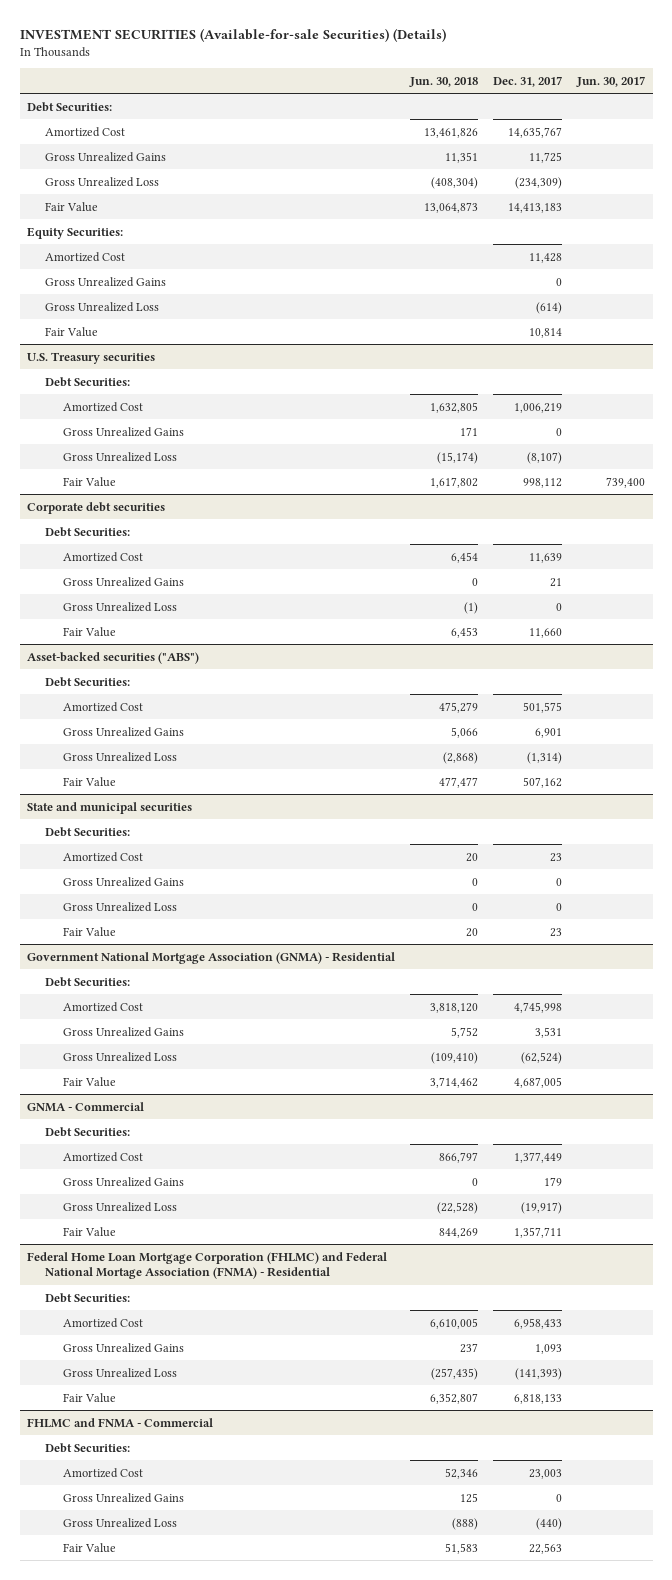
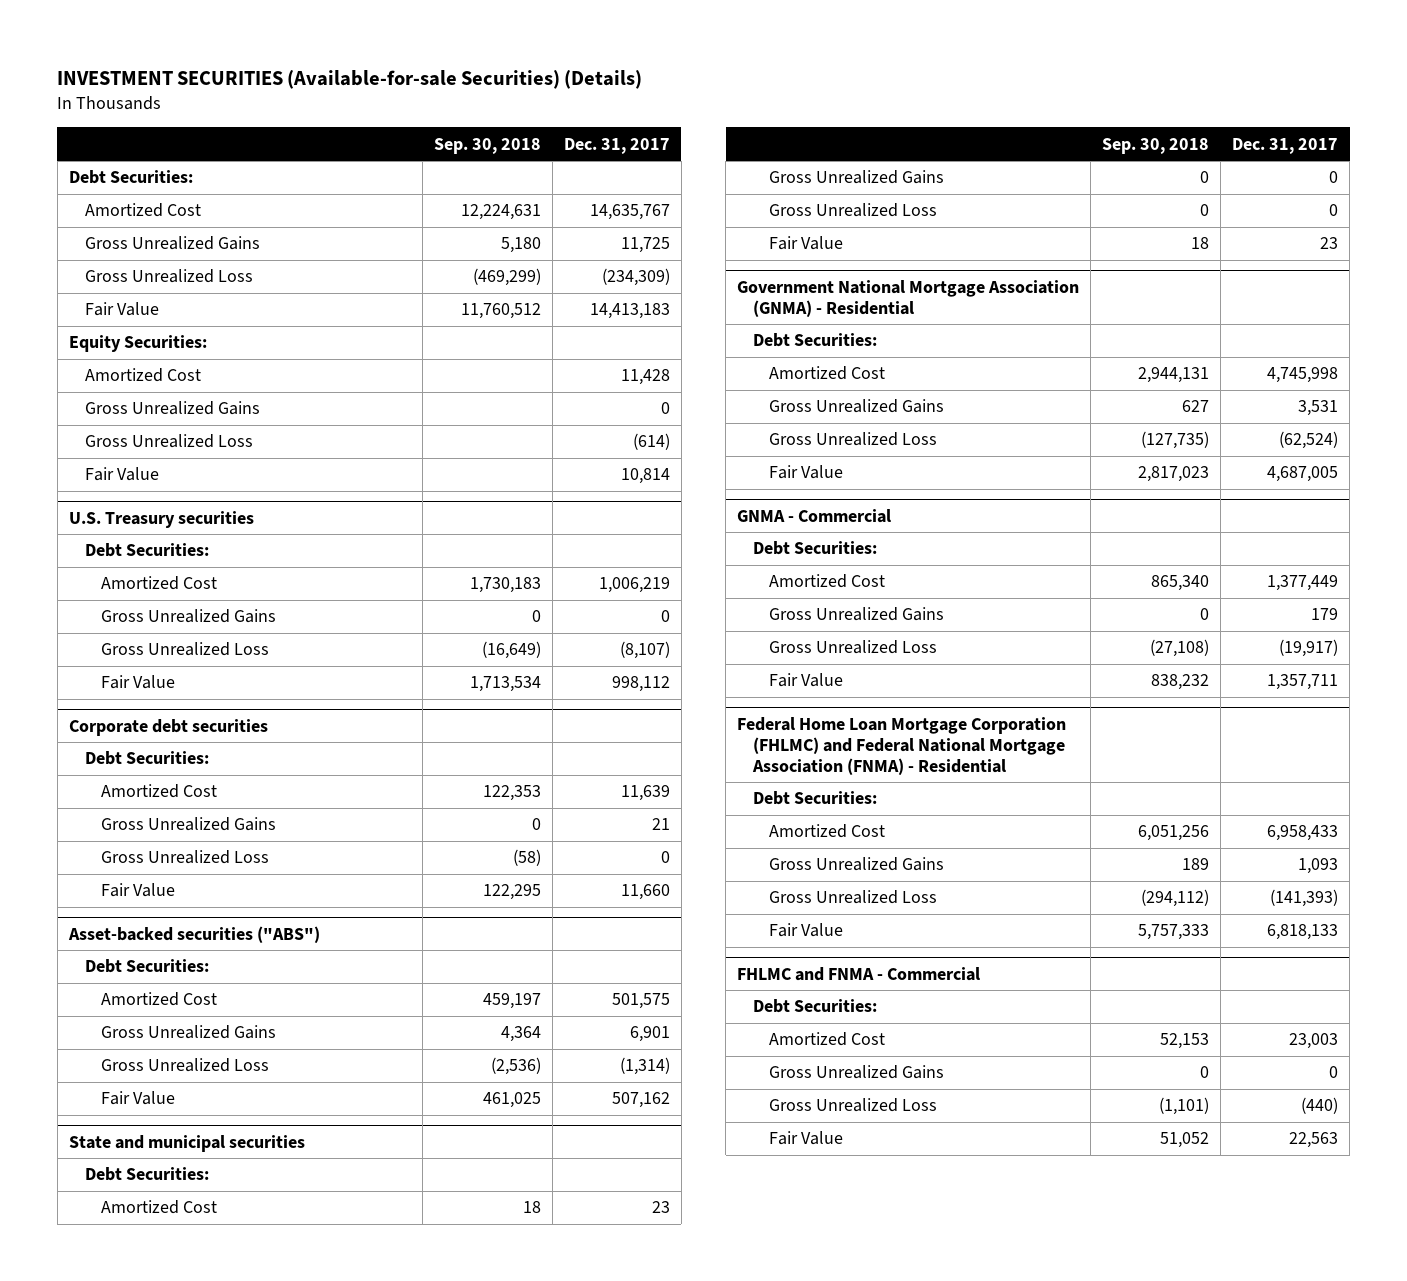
- | Jun. 30, 2018 | Dec. 31, 2017 | Jun. 30, 2017
+ | Sep. 30, 2018 | Dec. 31, 2017
- Federal Home Loan Mortgage Corporation (FHLMC) and Federal National Mortage Association (FNMA) - Residential
+ Federal Home Loan Mortgage Corporation (FHLMC) and Federal National Mortgage Association (FNMA) - Residential

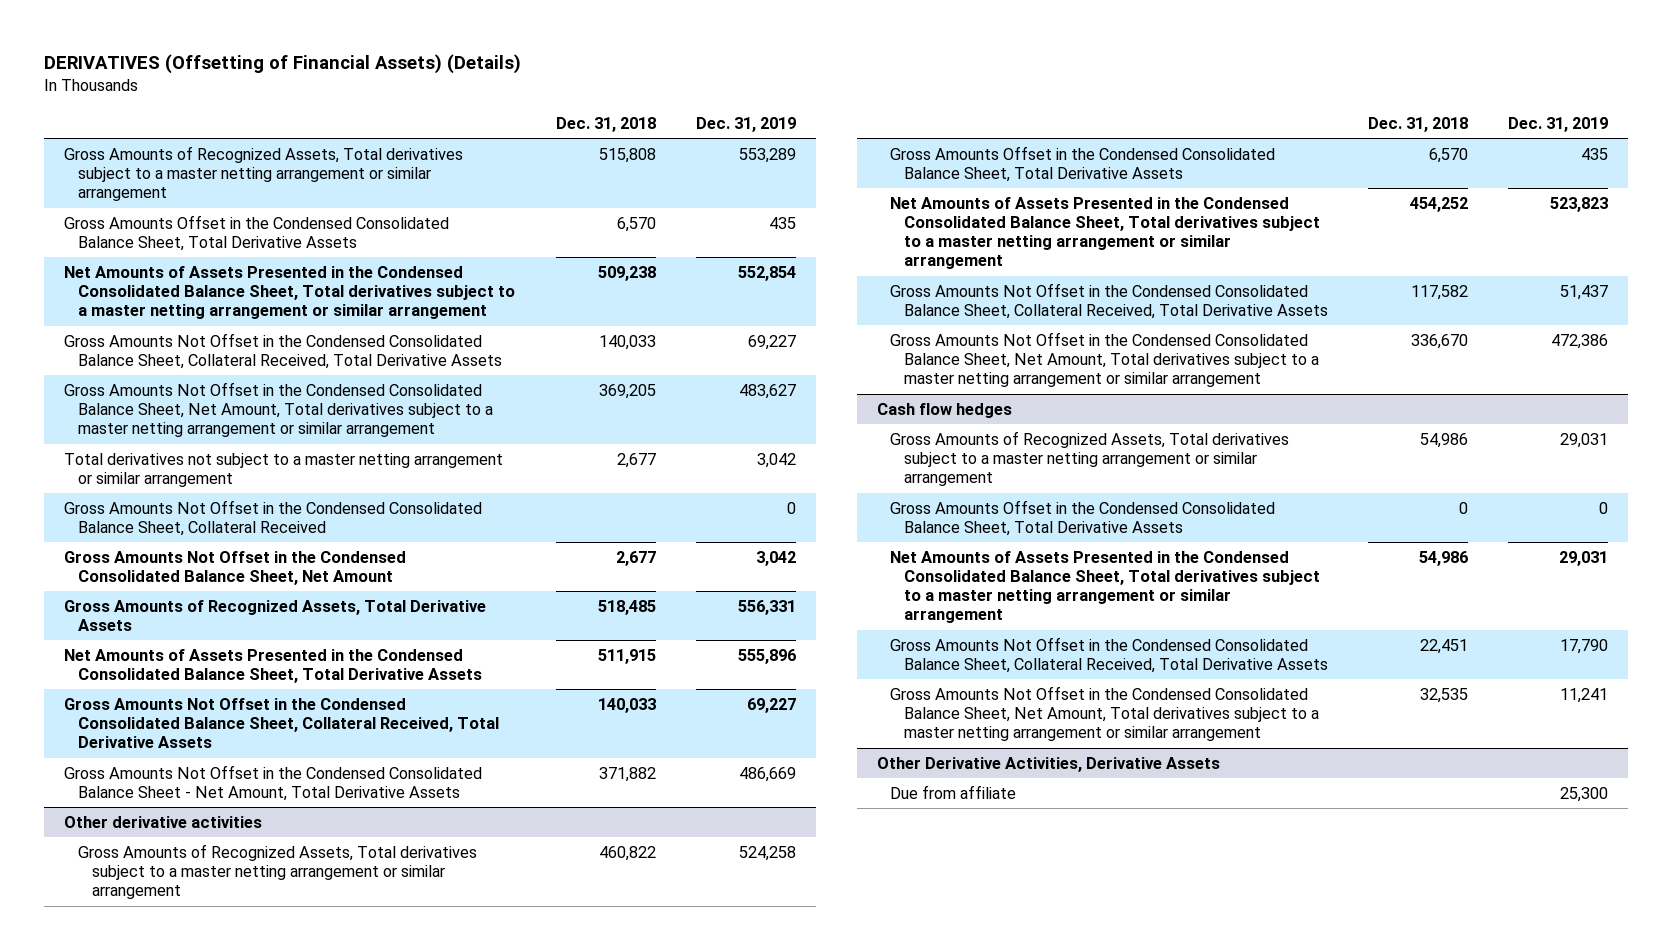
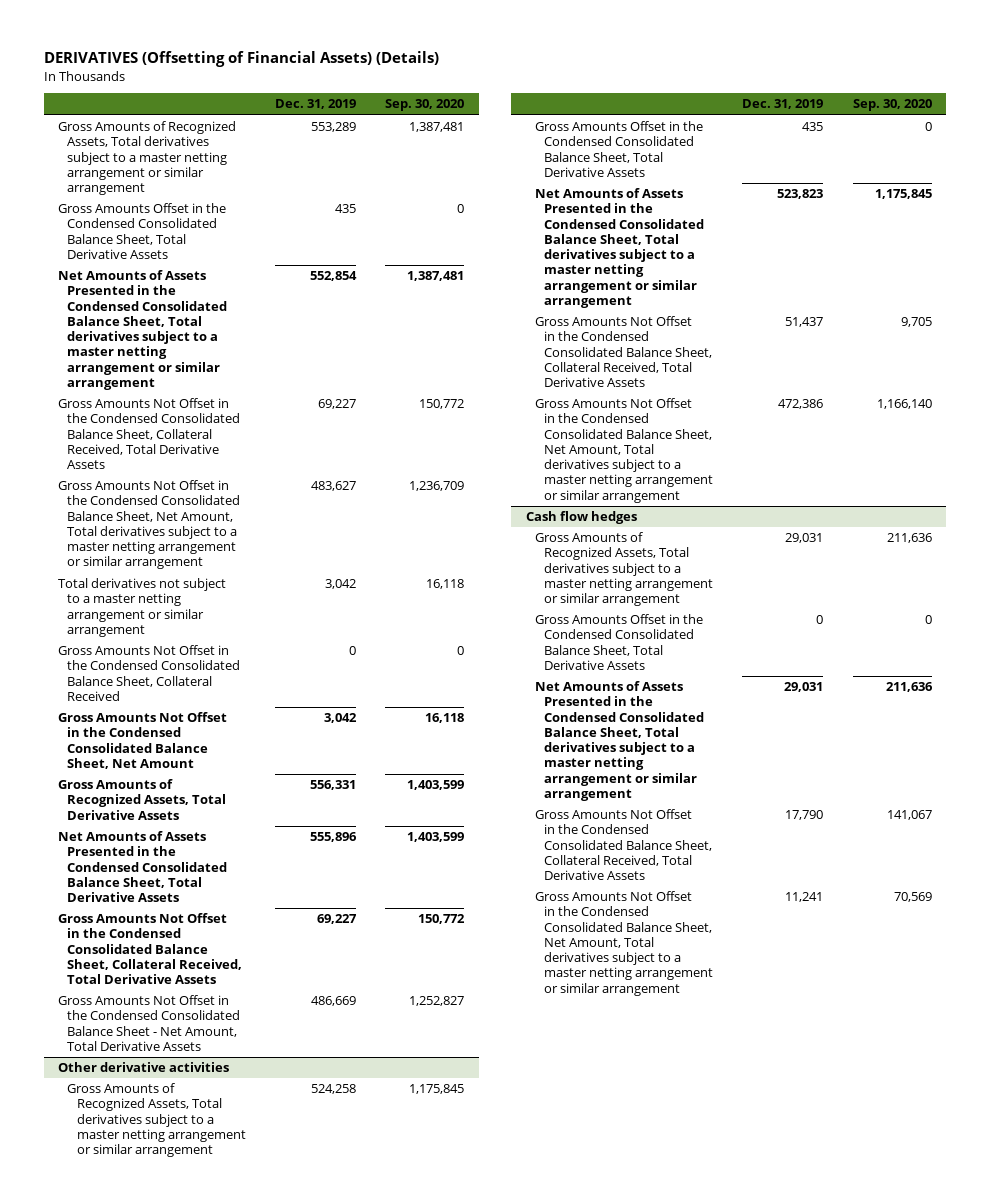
- | Dec. 31, 2018 | Dec. 31, 2019
+ | Dec. 31, 2019 | Sep. 30, 2020
- Other Derivative Activities, Derivative Assets
- Due from affiliate | | 25,300

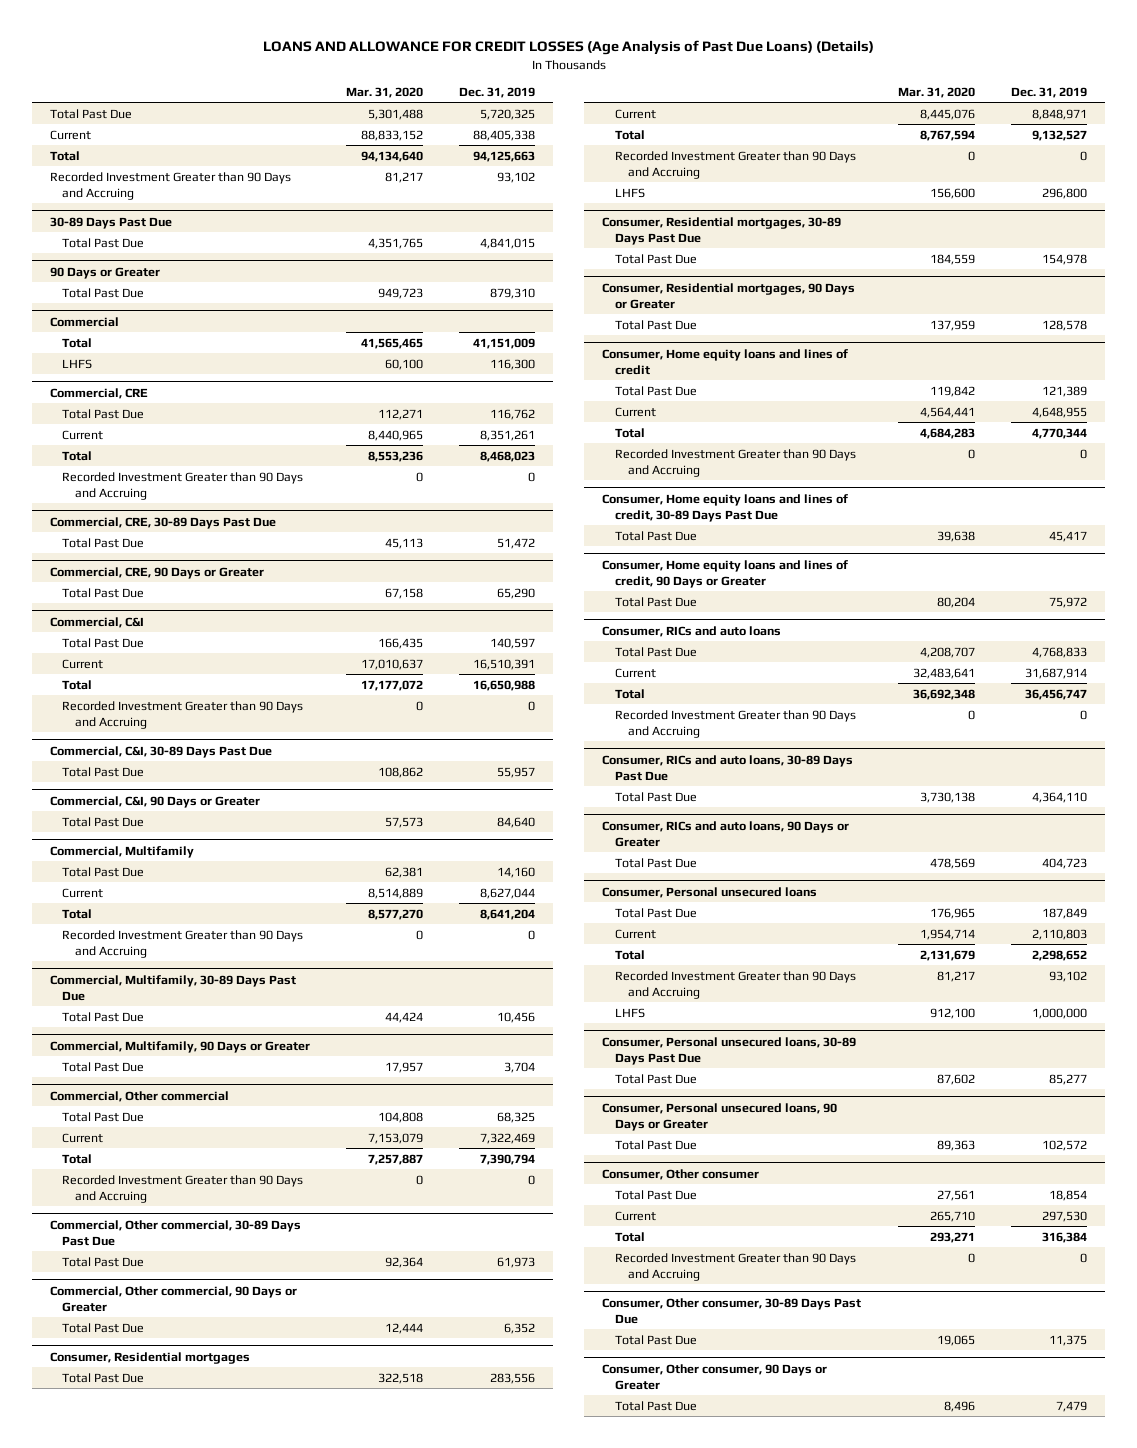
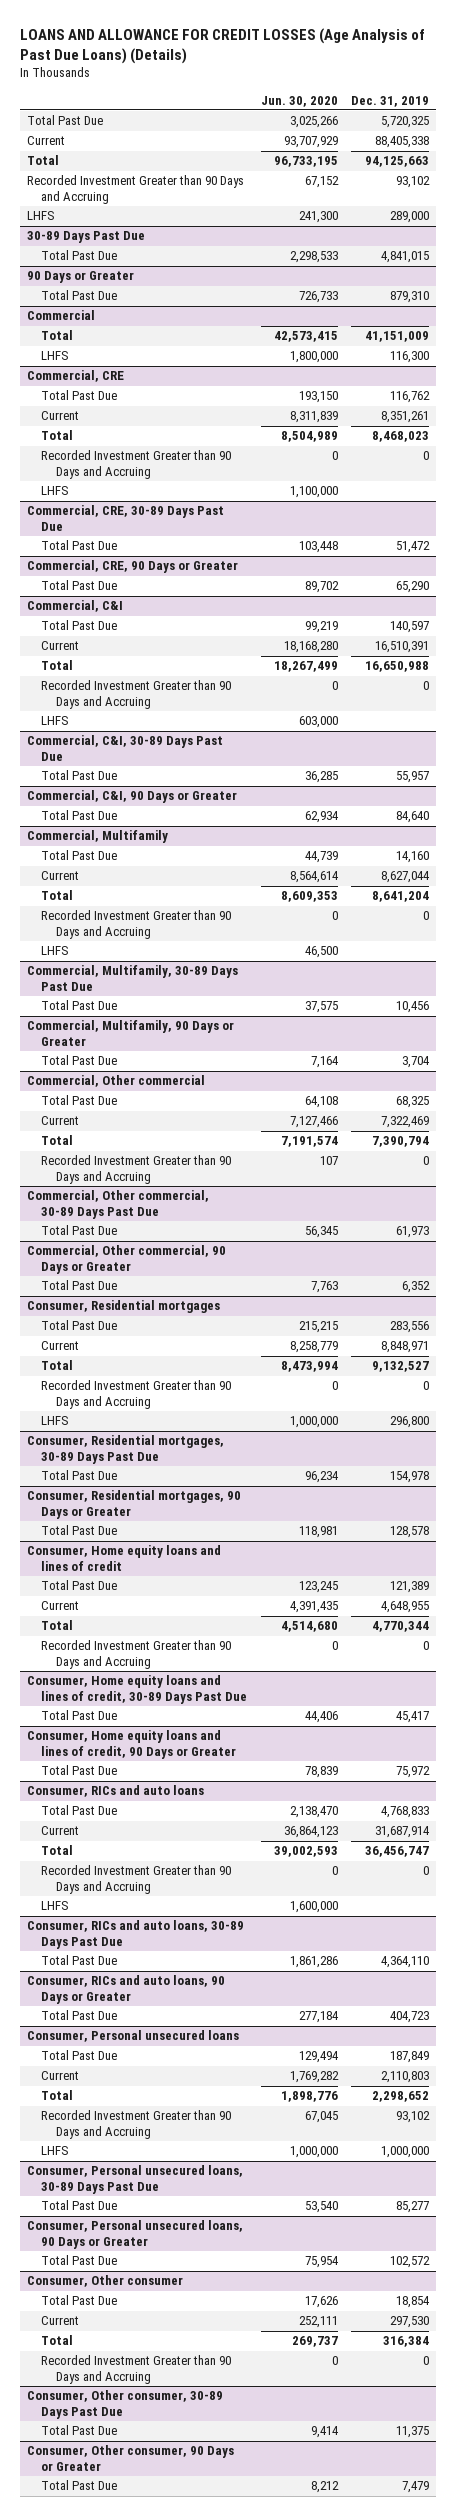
- | Mar. 31, 2020 | Dec. 31, 2019
+ | Jun. 30, 2020 | Dec. 31, 2019
+ LHFS | 241,300 | 289,000
@ Commercial, CRE
+ LHFS | 1,100,000 |
@ Commercial, C&I
+ LHFS | 603,000 |
@ Commercial, Multifamily
+ LHFS | 46,500 |
@ Consumer, RICs and auto loans
+ LHFS | 1,600,000 |

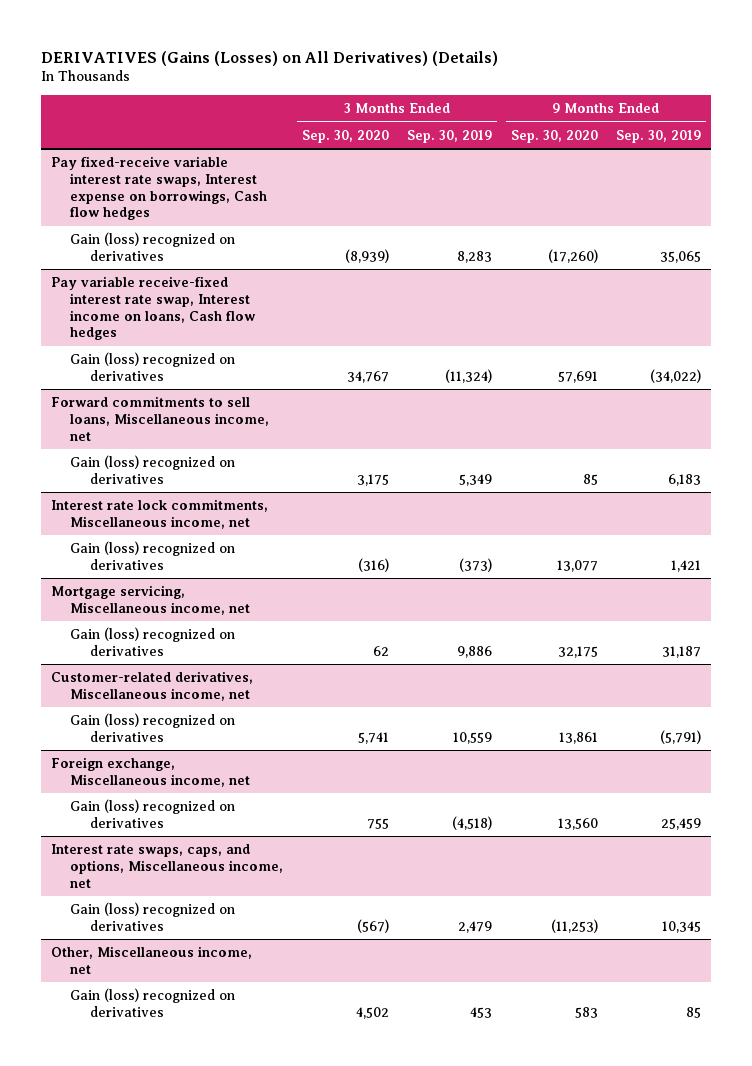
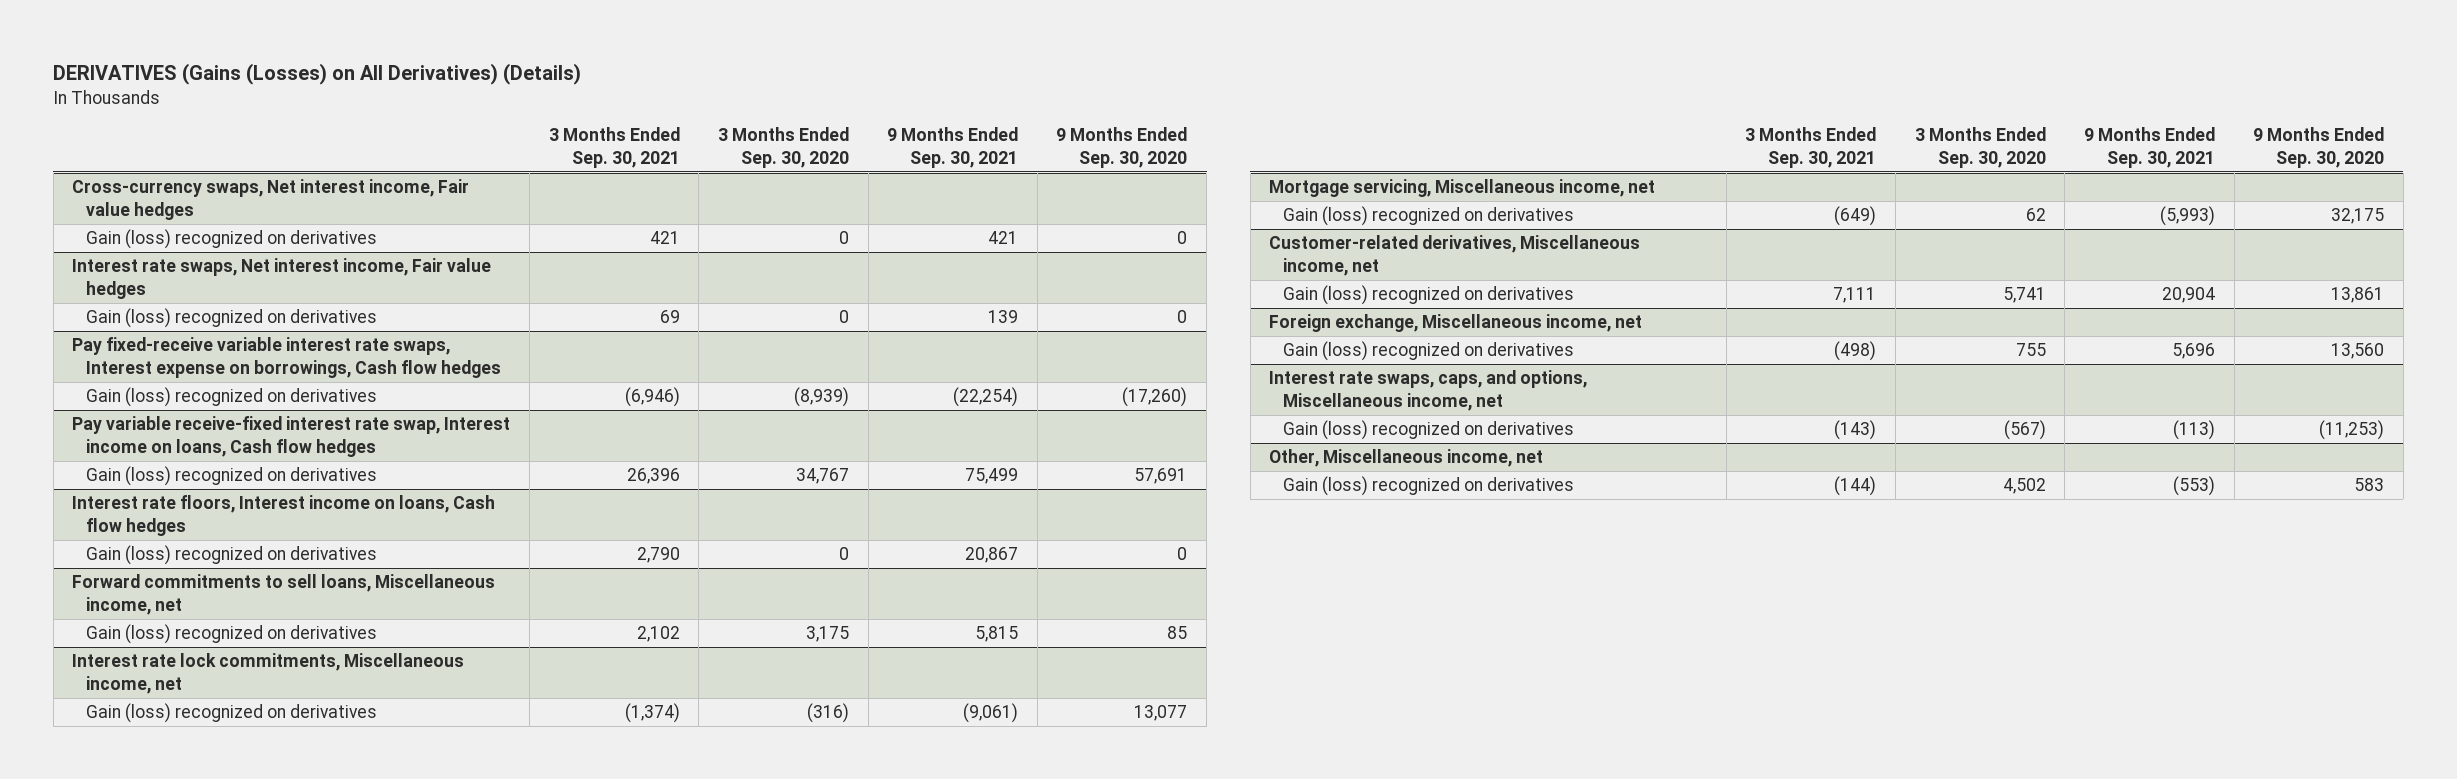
- | 3 Months Ended Sep. 30, 2020 | 3 Months Ended Sep. 30, 2019 | 9 Months Ended Sep. 30, 2020 | 9 Months Ended Sep. 30, 2019
+ | 3 Months Ended Sep. 30, 2021 | 3 Months Ended Sep. 30, 2020 | 9 Months Ended Sep. 30, 2021 | 9 Months Ended Sep. 30, 2020
+ Cross-currency swaps, Net interest income, Fair value hedges
+ Gain (loss) recognized on derivatives | 421 | 0 | 421 | 0
+ Interest rate swaps, Net interest income, Fair value hedges
+ Gain (loss) recognized on derivatives | 69 | 0 | 139 | 0
+ Interest rate floors, Interest income on loans, Cash flow hedges
+ Gain (loss) recognized on derivatives | 2,790 | 0 | 20,867 | 0

